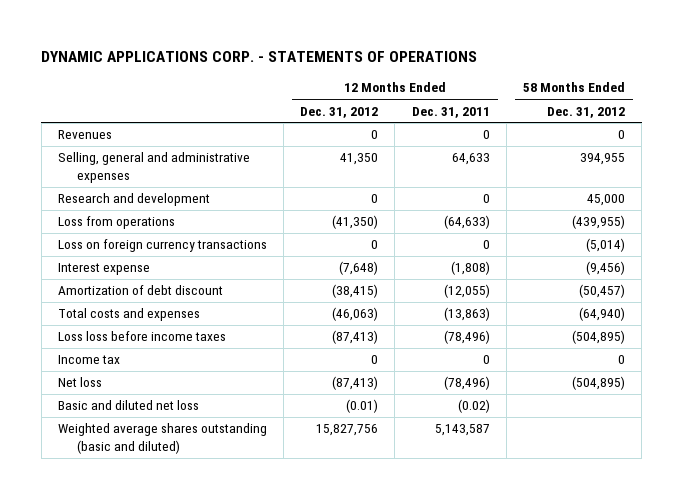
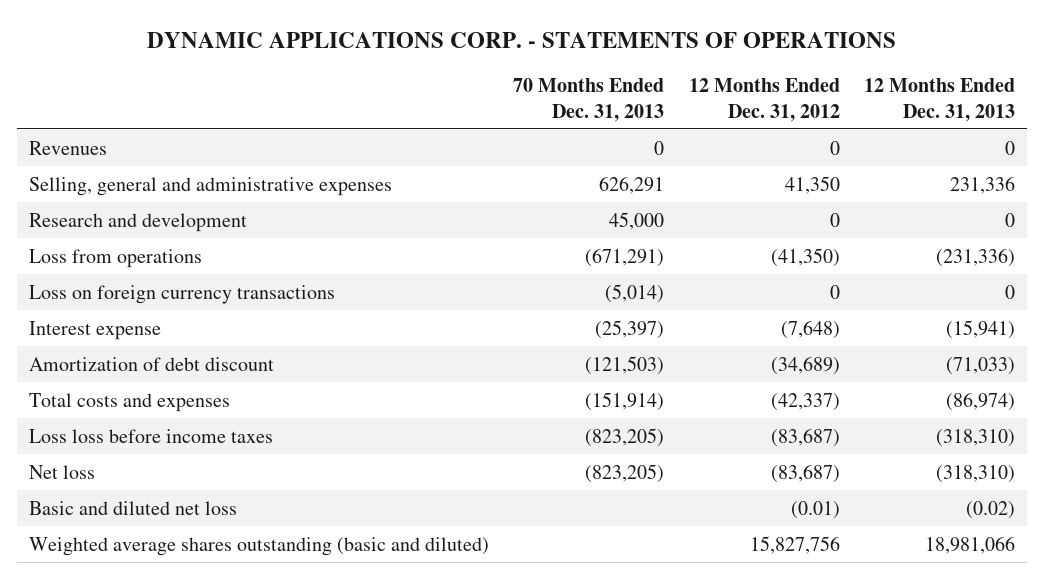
- | 12 Months Ended Dec. 31, 2012 | 12 Months Ended Dec. 31, 2011 | 58 Months Ended Dec. 31, 2012
+ | 70 Months Ended Dec. 31, 2013 | 12 Months Ended Dec. 31, 2012 | 12 Months Ended Dec. 31, 2013
- Amortization of debt discount | (38,415) | (12,055) | (50,457)
- Total costs and expenses | (46,063) | (13,863) | (64,940)
- Loss loss before income taxes | (87,413) | (78,496) | (504,895)
- Income tax | 0 | 0 | 0
- Net loss | (87,413) | (78,496) | (504,895)
+ Amortization of debt discount | (121,503) | (34,689) | (71,033)
+ Total costs and expenses | (151,914) | (42,337) | (86,974)
+ Loss loss before income taxes | (823,205) | (83,687) | (318,310)
+ Net loss | (823,205) | (83,687) | (318,310)

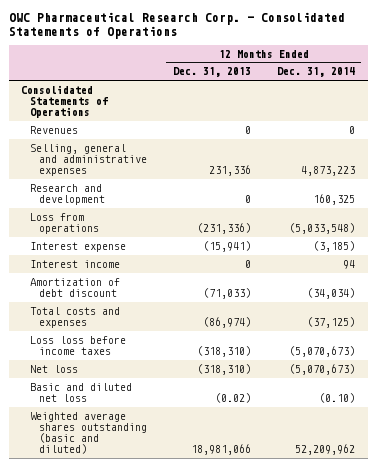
- DYNAMIC APPLICATIONS CORP. - STATEMENTS OF OPERATIONS
+ OWC Pharmaceutical Research Corp. - Consolidated Statements of Operations
- | 70 Months Ended Dec. 31, 2013 | 12 Months Ended Dec. 31, 2012 | 12 Months Ended Dec. 31, 2013
+ | 12 Months Ended Dec. 31, 2013 | 12 Months Ended Dec. 31, 2014
+ Consolidated Statements of Operations
- Loss on foreign currency transactions | (5,014) | 0 | 0
+ Interest income | 0 | 94

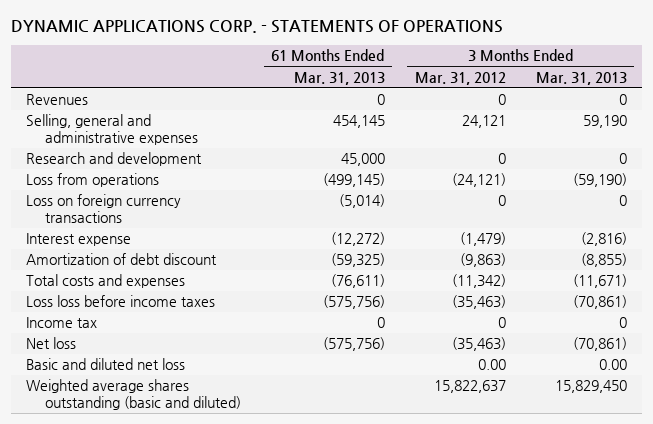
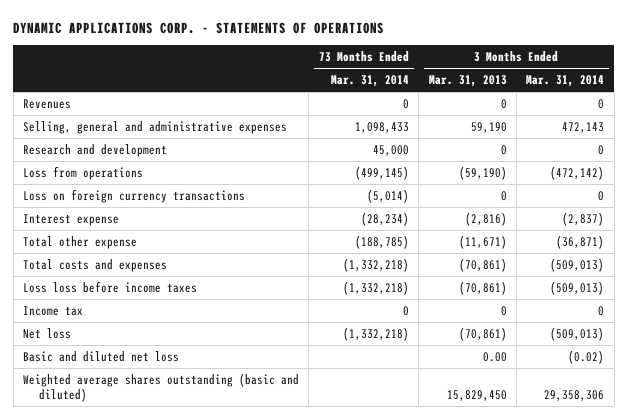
- | 61 Months Ended Mar. 31, 2013 | 3 Months Ended Mar. 31, 2012 | 3 Months Ended Mar. 31, 2013
+ | 73 Months Ended Mar. 31, 2014 | 3 Months Ended Mar. 31, 2013 | 3 Months Ended Mar. 31, 2014
- Amortization of debt discount | (59,325) | (9,863) | (8,855)
- Total costs and expenses | (76,611) | (11,342) | (11,671)
+ Total other expense | (188,785) | (11,671) | (36,871)
+ Total costs and expenses | (1,332,218) | (70,861) | (509,013)

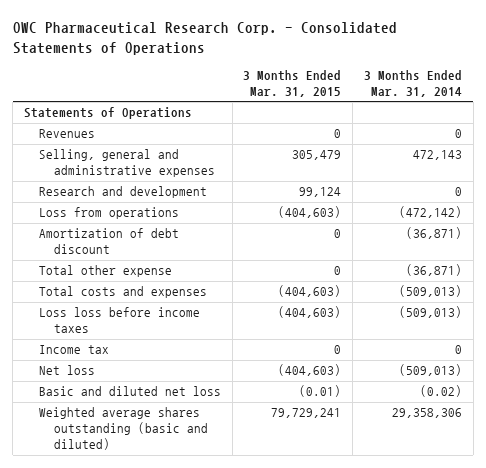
- DYNAMIC APPLICATIONS CORP. - STATEMENTS OF OPERATIONS
+ OWC Pharmaceutical Research Corp. - Consolidated Statements of Operations
- | 73 Months Ended Mar. 31, 2014 | 3 Months Ended Mar. 31, 2013 | 3 Months Ended Mar. 31, 2014
+ | 3 Months Ended Mar. 31, 2015 | 3 Months Ended Mar. 31, 2014
+ Statements of Operations
- Loss on foreign currency transactions | (5,014) | 0 | 0
- Interest expense | (28,234) | (2,816) | (2,837)
+ Amortization of debt discount | 0 | (36,871)

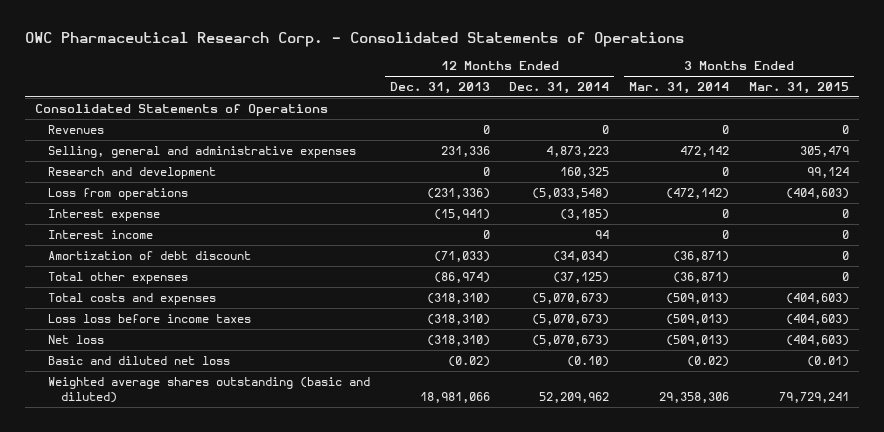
- | 3 Months Ended Mar. 31, 2015 | 3 Months Ended Mar. 31, 2014
+ | 12 Months Ended Dec. 31, 2013 | 12 Months Ended Dec. 31, 2014 | 3 Months Ended Mar. 31, 2014 | 3 Months Ended Mar. 31, 2015
- Statements of Operations
+ Consolidated Statements of Operations
- Selling, general and administrative expenses | 305,479 | 472,143
+ Selling, general and administrative expenses | 231,336 | 4,873,223 | 472,142 | 305,479
+ Interest expense | (15,941) | (3,185) | 0 | 0
+ Interest income | 0 | 94 | 0 | 0
- Total other expense | 0 | (36,871)
+ Total other expenses | (86,974) | (37,125) | (36,871) | 0
- Income tax | 0 | 0

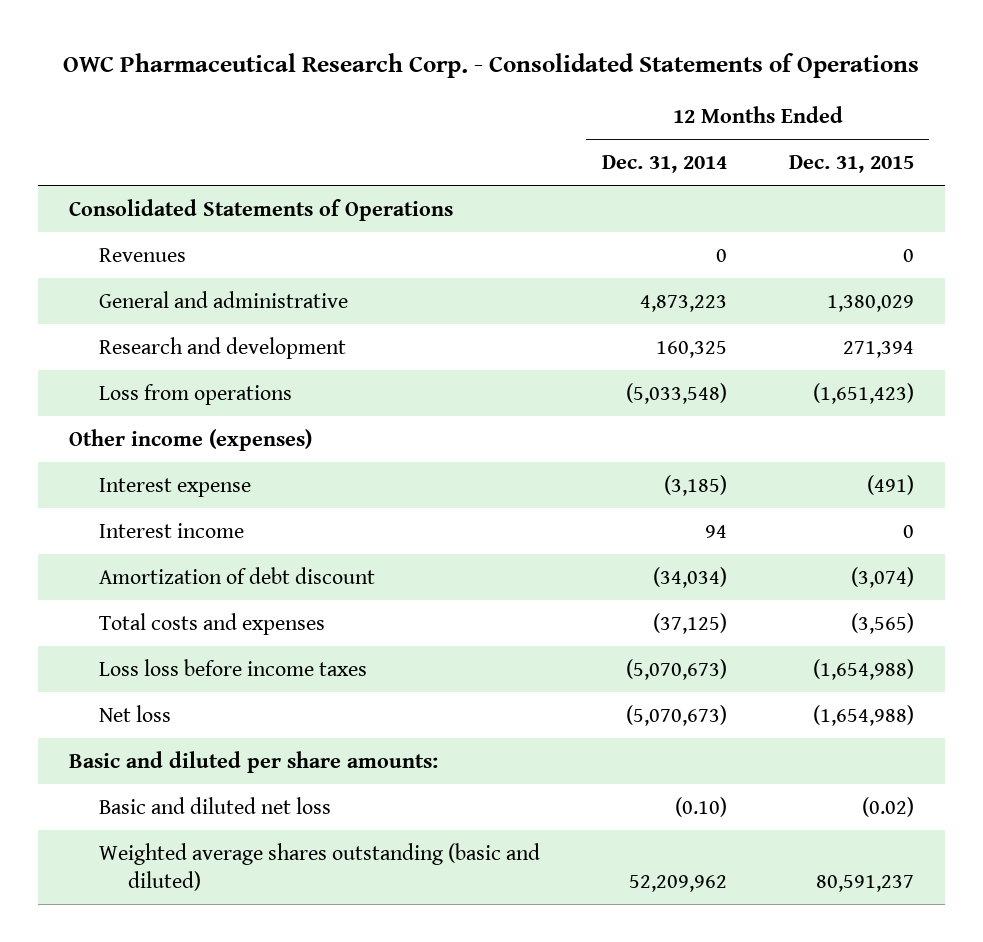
- | 12 Months Ended Dec. 31, 2013 | 12 Months Ended Dec. 31, 2014 | 3 Months Ended Mar. 31, 2014 | 3 Months Ended Mar. 31, 2015
+ | 12 Months Ended Dec. 31, 2014 | 12 Months Ended Dec. 31, 2015
- Selling, general and administrative expenses | 231,336 | 4,873,223 | 472,142 | 305,479
+ General and administrative | 4,873,223 | 1,380,029
+ Other income (expenses)
- Total other expenses | (86,974) | (37,125) | (36,871) | 0
- Total costs and expenses | (318,310) | (5,070,673) | (509,013) | (404,603)
+ Total costs and expenses | (37,125) | (3,565)
+ Basic and diluted per share amounts:

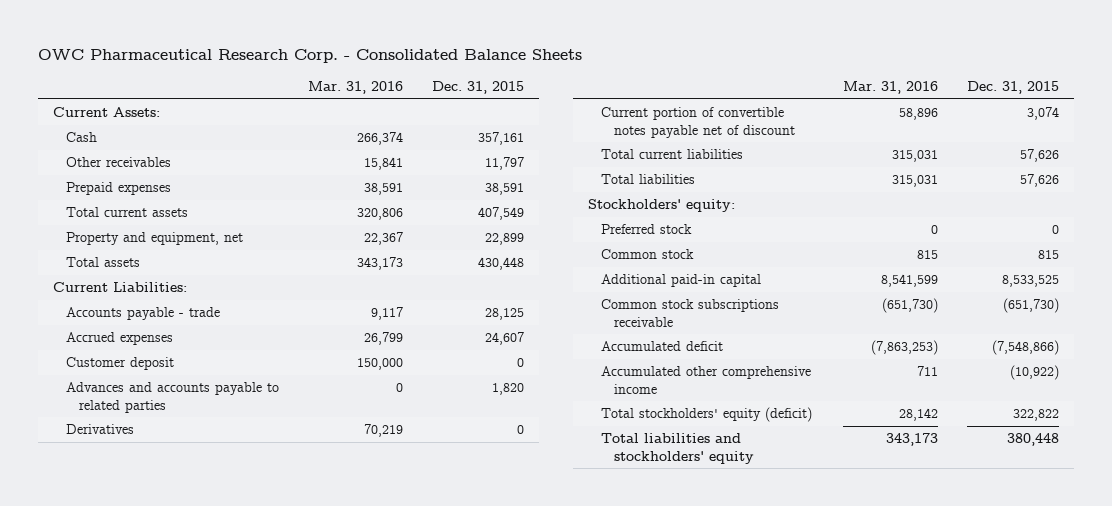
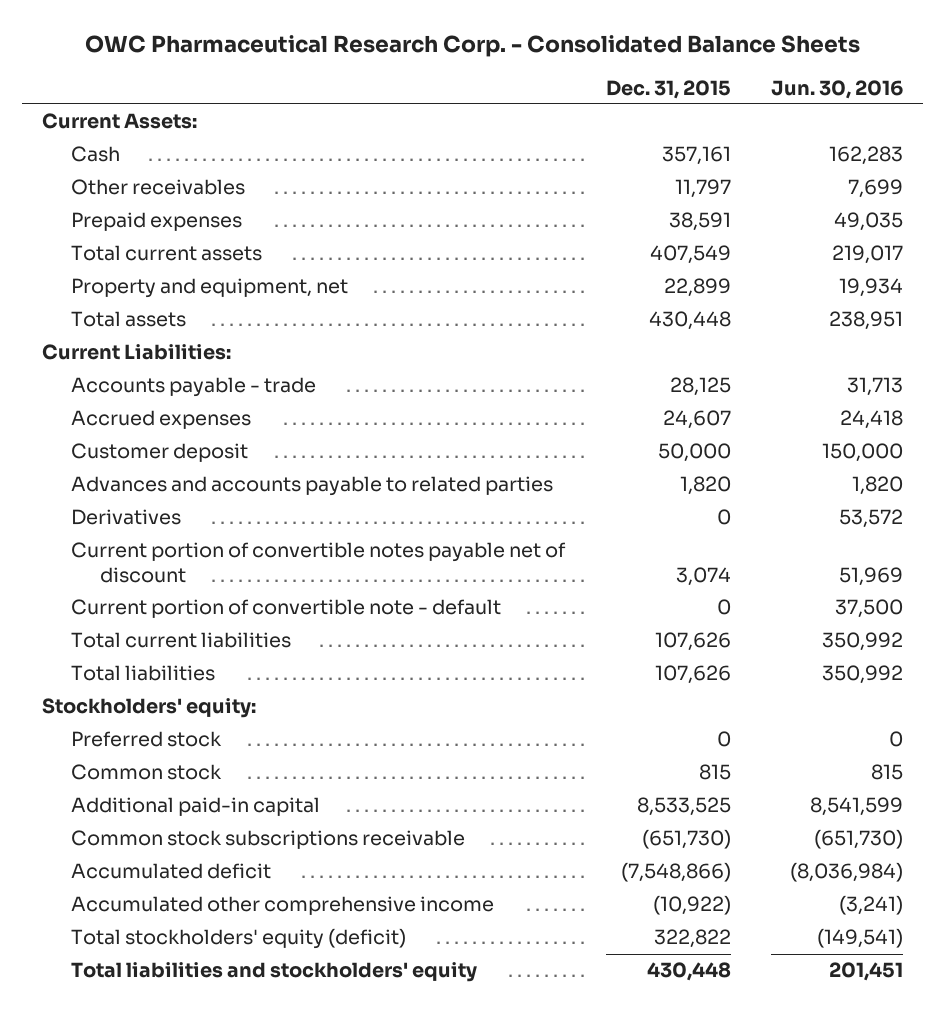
- | Mar. 31, 2016 | Dec. 31, 2015
+ | Dec. 31, 2015 | Jun. 30, 2016
- Customer deposit | 150,000 | 0
+ Customer deposit | 50,000 | 150,000
- Total current liabilities | 315,031 | 57,626
- Total liabilities | 315,031 | 57,626
+ Current portion of convertible note - default | 0 | 37,500
+ Total current liabilities | 107,626 | 350,992
+ Total liabilities | 107,626 | 350,992
- Total liabilities and stockholders' equity | 343,173 | 380,448
+ Total liabilities and stockholders' equity | 430,448 | 201,451

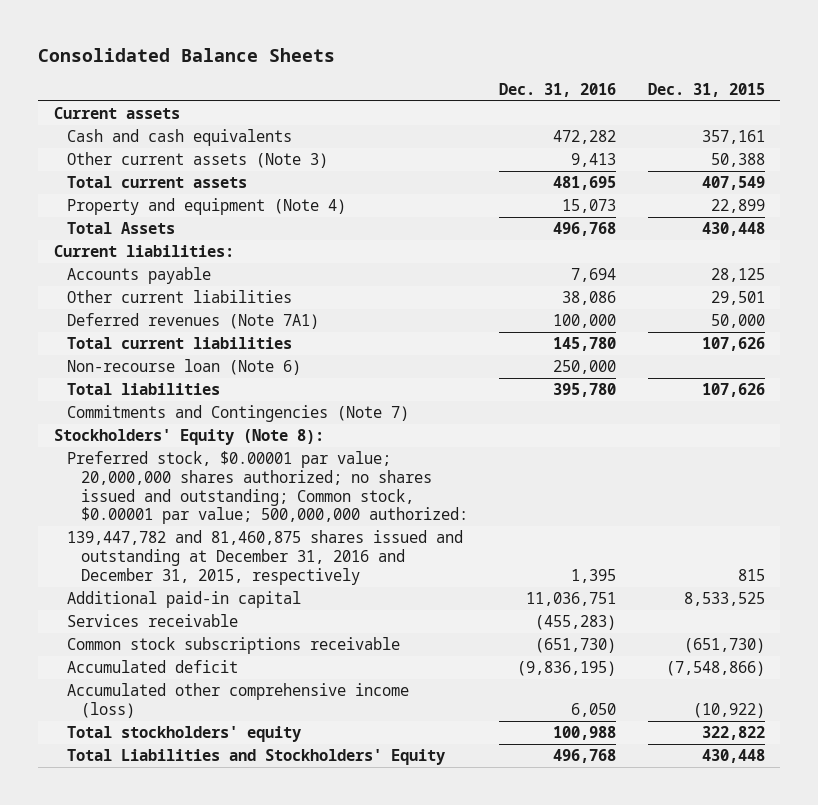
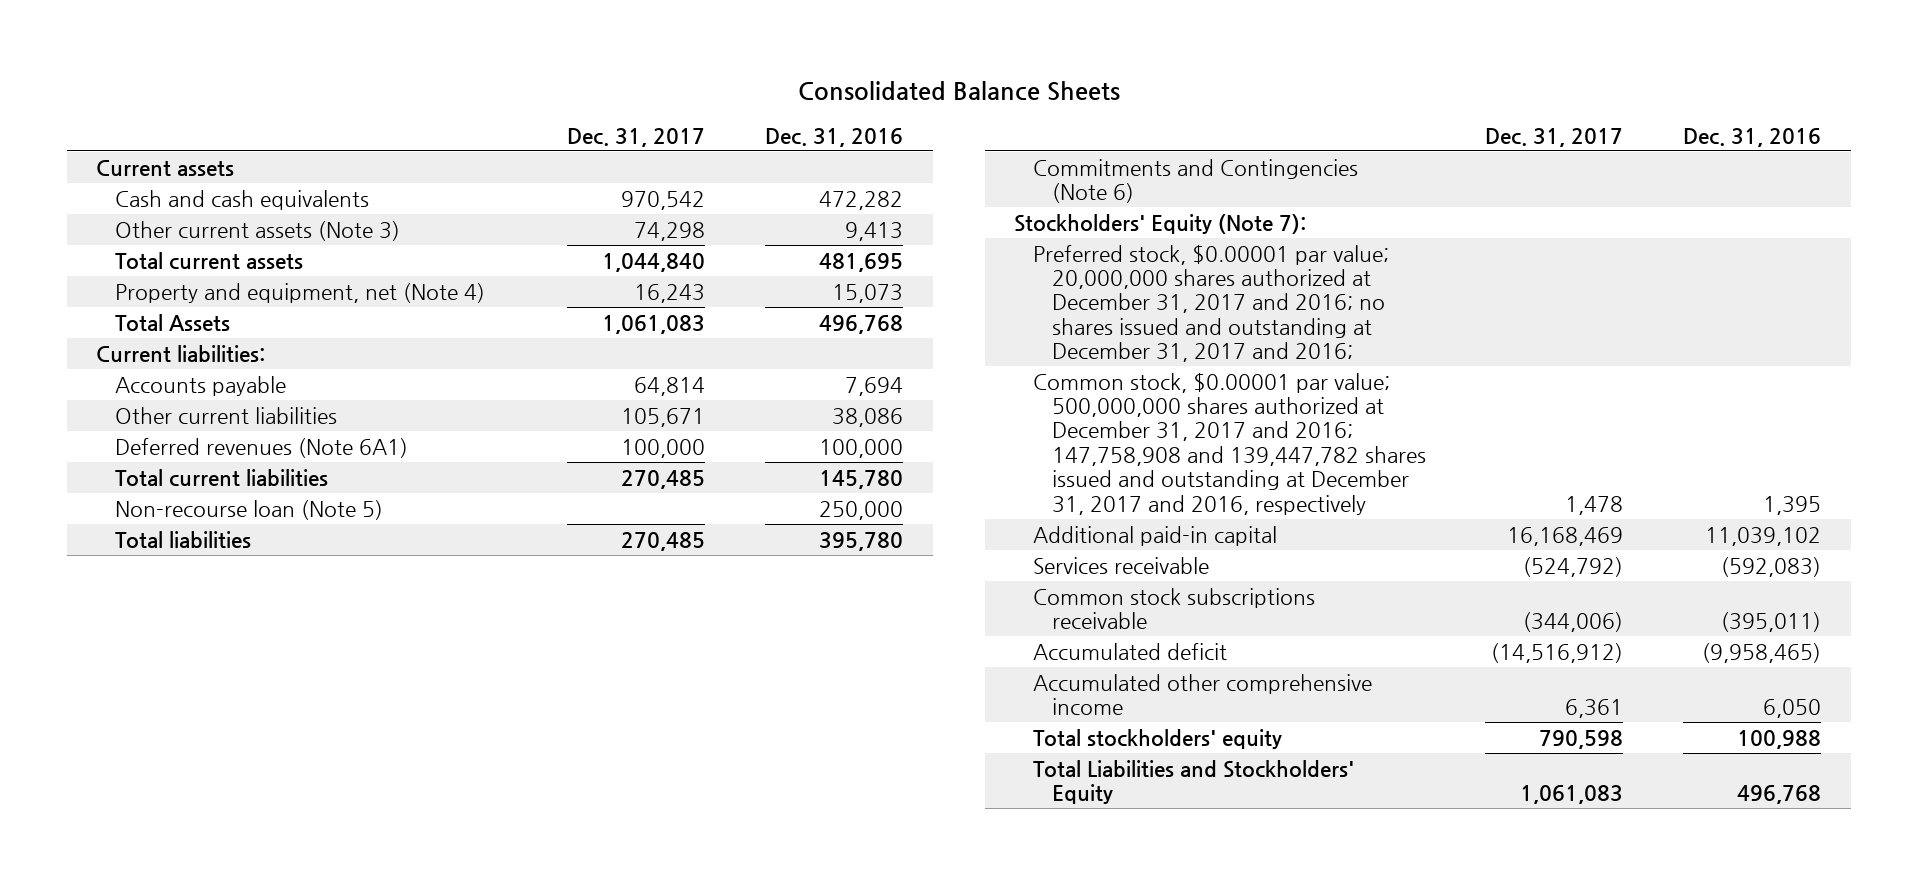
- | Dec. 31, 2016 | Dec. 31, 2015
+ | Dec. 31, 2017 | Dec. 31, 2016
- Property and equipment (Note 4) | 15,073 | 22,899
+ Property and equipment, net (Note 4) | 16,243 | 15,073
- Deferred revenues (Note 7A1) | 100,000 | 50,000
+ Deferred revenues (Note 6A1) | 100,000 | 100,000
- Non-recourse loan (Note 6) | 250,000 |
+ Non-recourse loan (Note 5) | | 250,000
- Commitments and Contingencies (Note 7)
- Stockholders' Equity (Note 8):
- Preferred stock, $0.00001 par value; 20,000,000 shares authorized; no shares issued and outstanding; Common stock, $0.00001 par value; 500,000,000 authorized:
- 139,447,782 and 81,460,875 shares issued and outstanding at December 31, 2016 and December 31, 2015, respectively | 1,395 | 815
- Additional paid-in capital | 11,036,751 | 8,533,525
- Services receivable | (455,283) |
- Common stock subscriptions receivable | (651,730) | (651,730)
- Accumulated deficit | (9,836,195) | (7,548,866)
- Accumulated other comprehensive income (loss) | 6,050 | (10,922)
+ Commitments and Contingencies (Note 6)
+ Stockholders' Equity (Note 7):
+ Preferred stock, $0.00001 par value; 20,000,000 shares authorized at December 31, 2017 and 2016; no shares issued and outstanding at December 31, 2017 and 2016;
+ Common stock, $0.00001 par value; 500,000,000 shares authorized at December 31, 2017 and 2016; 147,758,908 and 139,447,782 shares issued and outstanding at December 31, 2017 and 2016, respectively | 1,478 | 1,395
+ Additional paid-in capital | 16,168,469 | 11,039,102
+ Services receivable | (524,792) | (592,083)
+ Common stock subscriptions receivable | (344,006) | (395,011)
+ Accumulated deficit | (14,516,912) | (9,958,465)
+ Accumulated other comprehensive income | 6,361 | 6,050

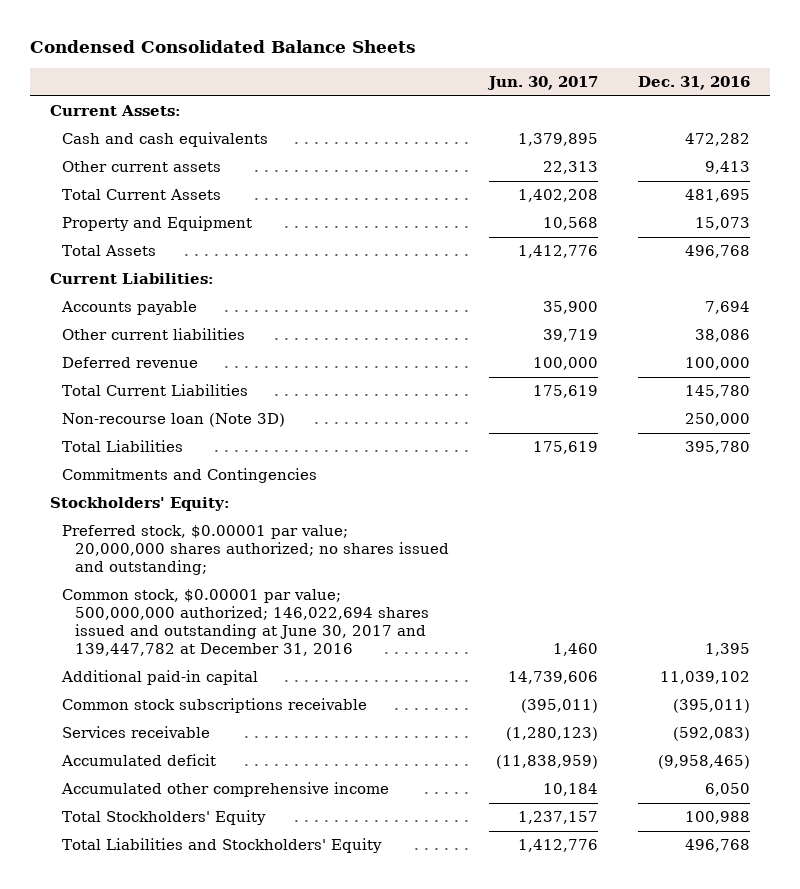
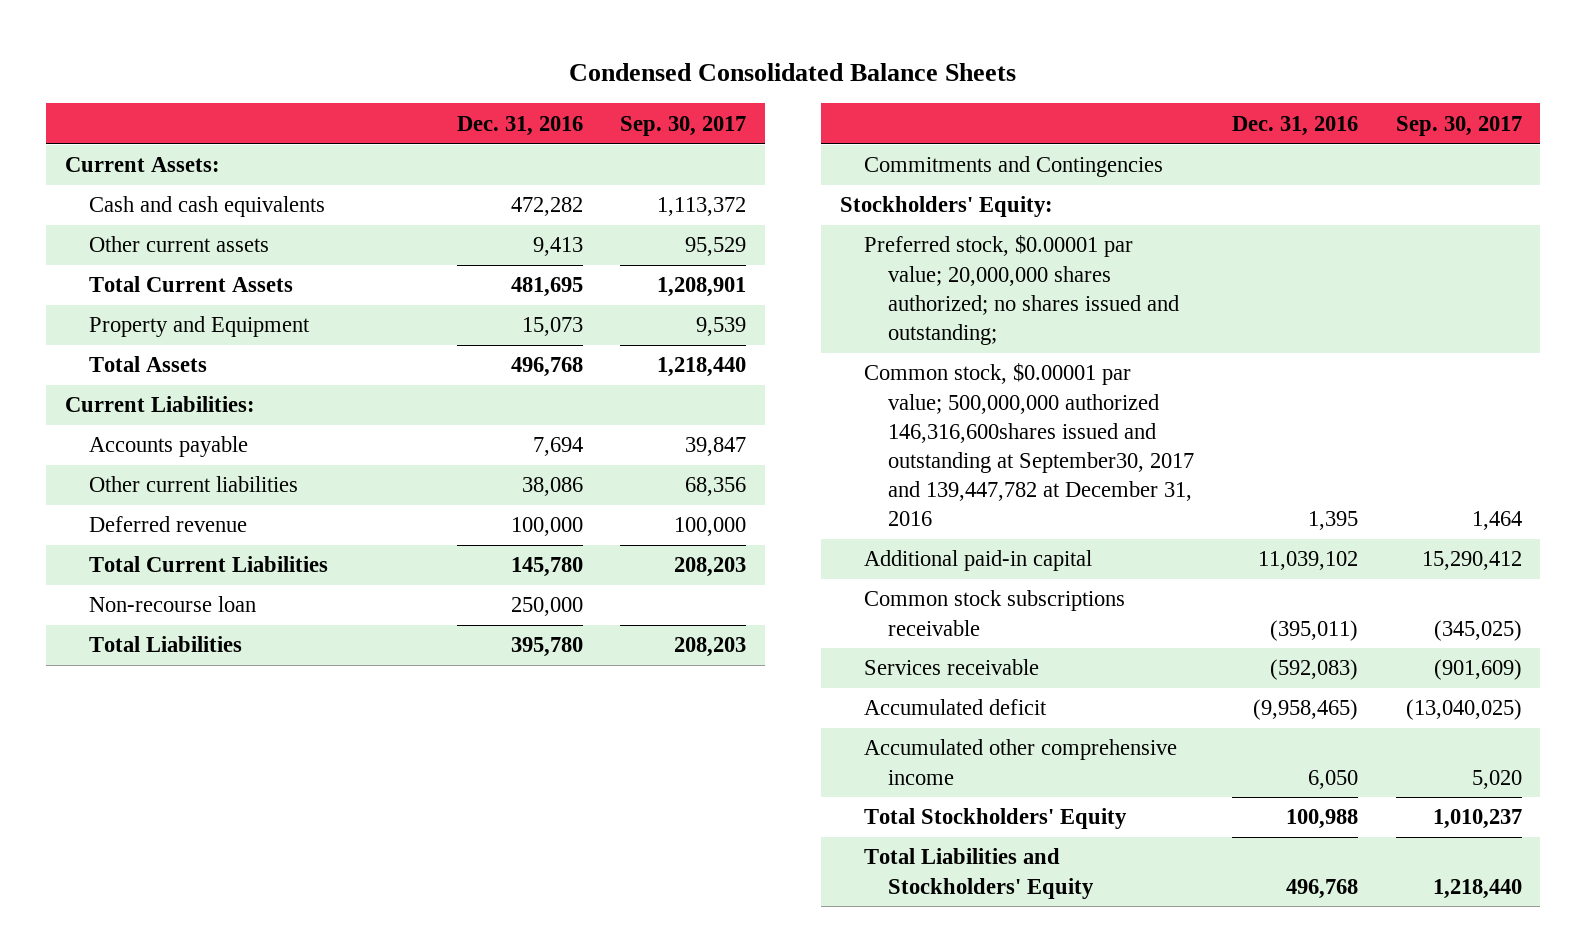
- | Jun. 30, 2017 | Dec. 31, 2016
+ | Dec. 31, 2016 | Sep. 30, 2017
- Non-recourse loan (Note 3D) | | 250,000
+ Non-recourse loan | 250,000 |
- Common stock, $0.00001 par value; 500,000,000 authorized; 146,022,694 shares issued and outstanding at June 30, 2017 and 139,447,782 at December 31, 2016 | 1,460 | 1,395
+ Common stock, $0.00001 par value; 500,000,000 authorized 146,316,600shares issued and outstanding at September30, 2017 and 139,447,782 at December 31, 2016 | 1,395 | 1,464

